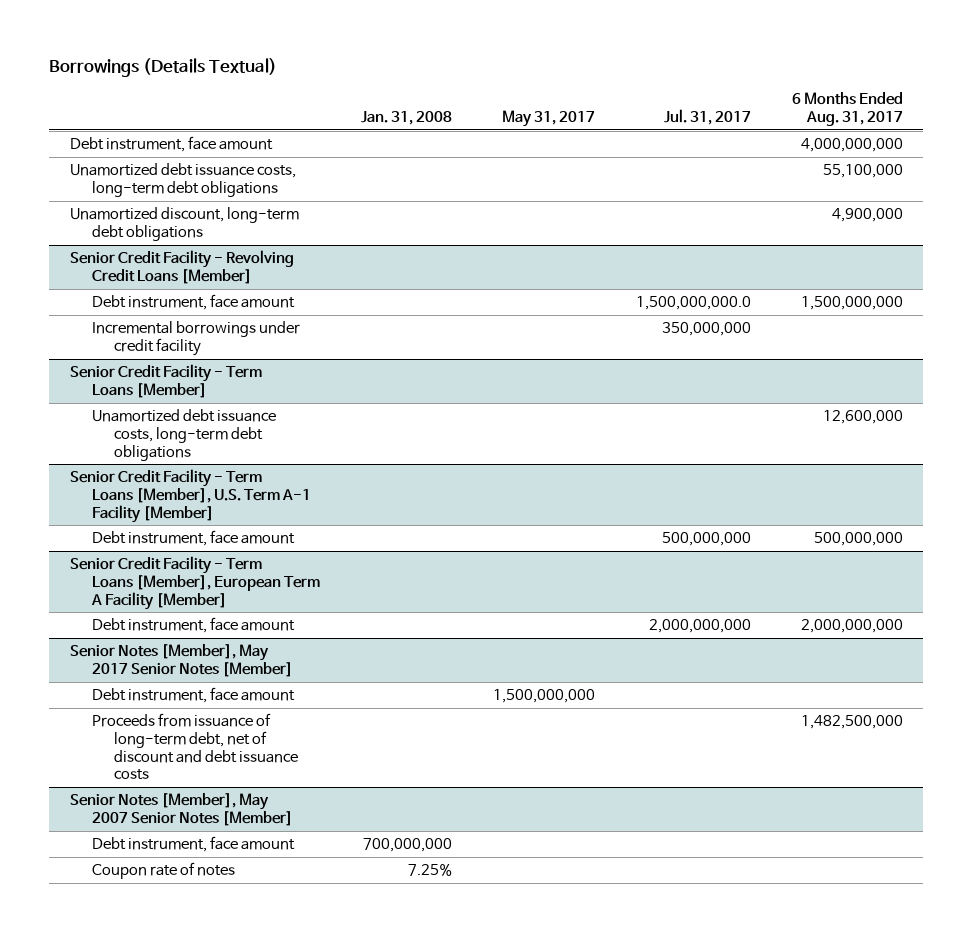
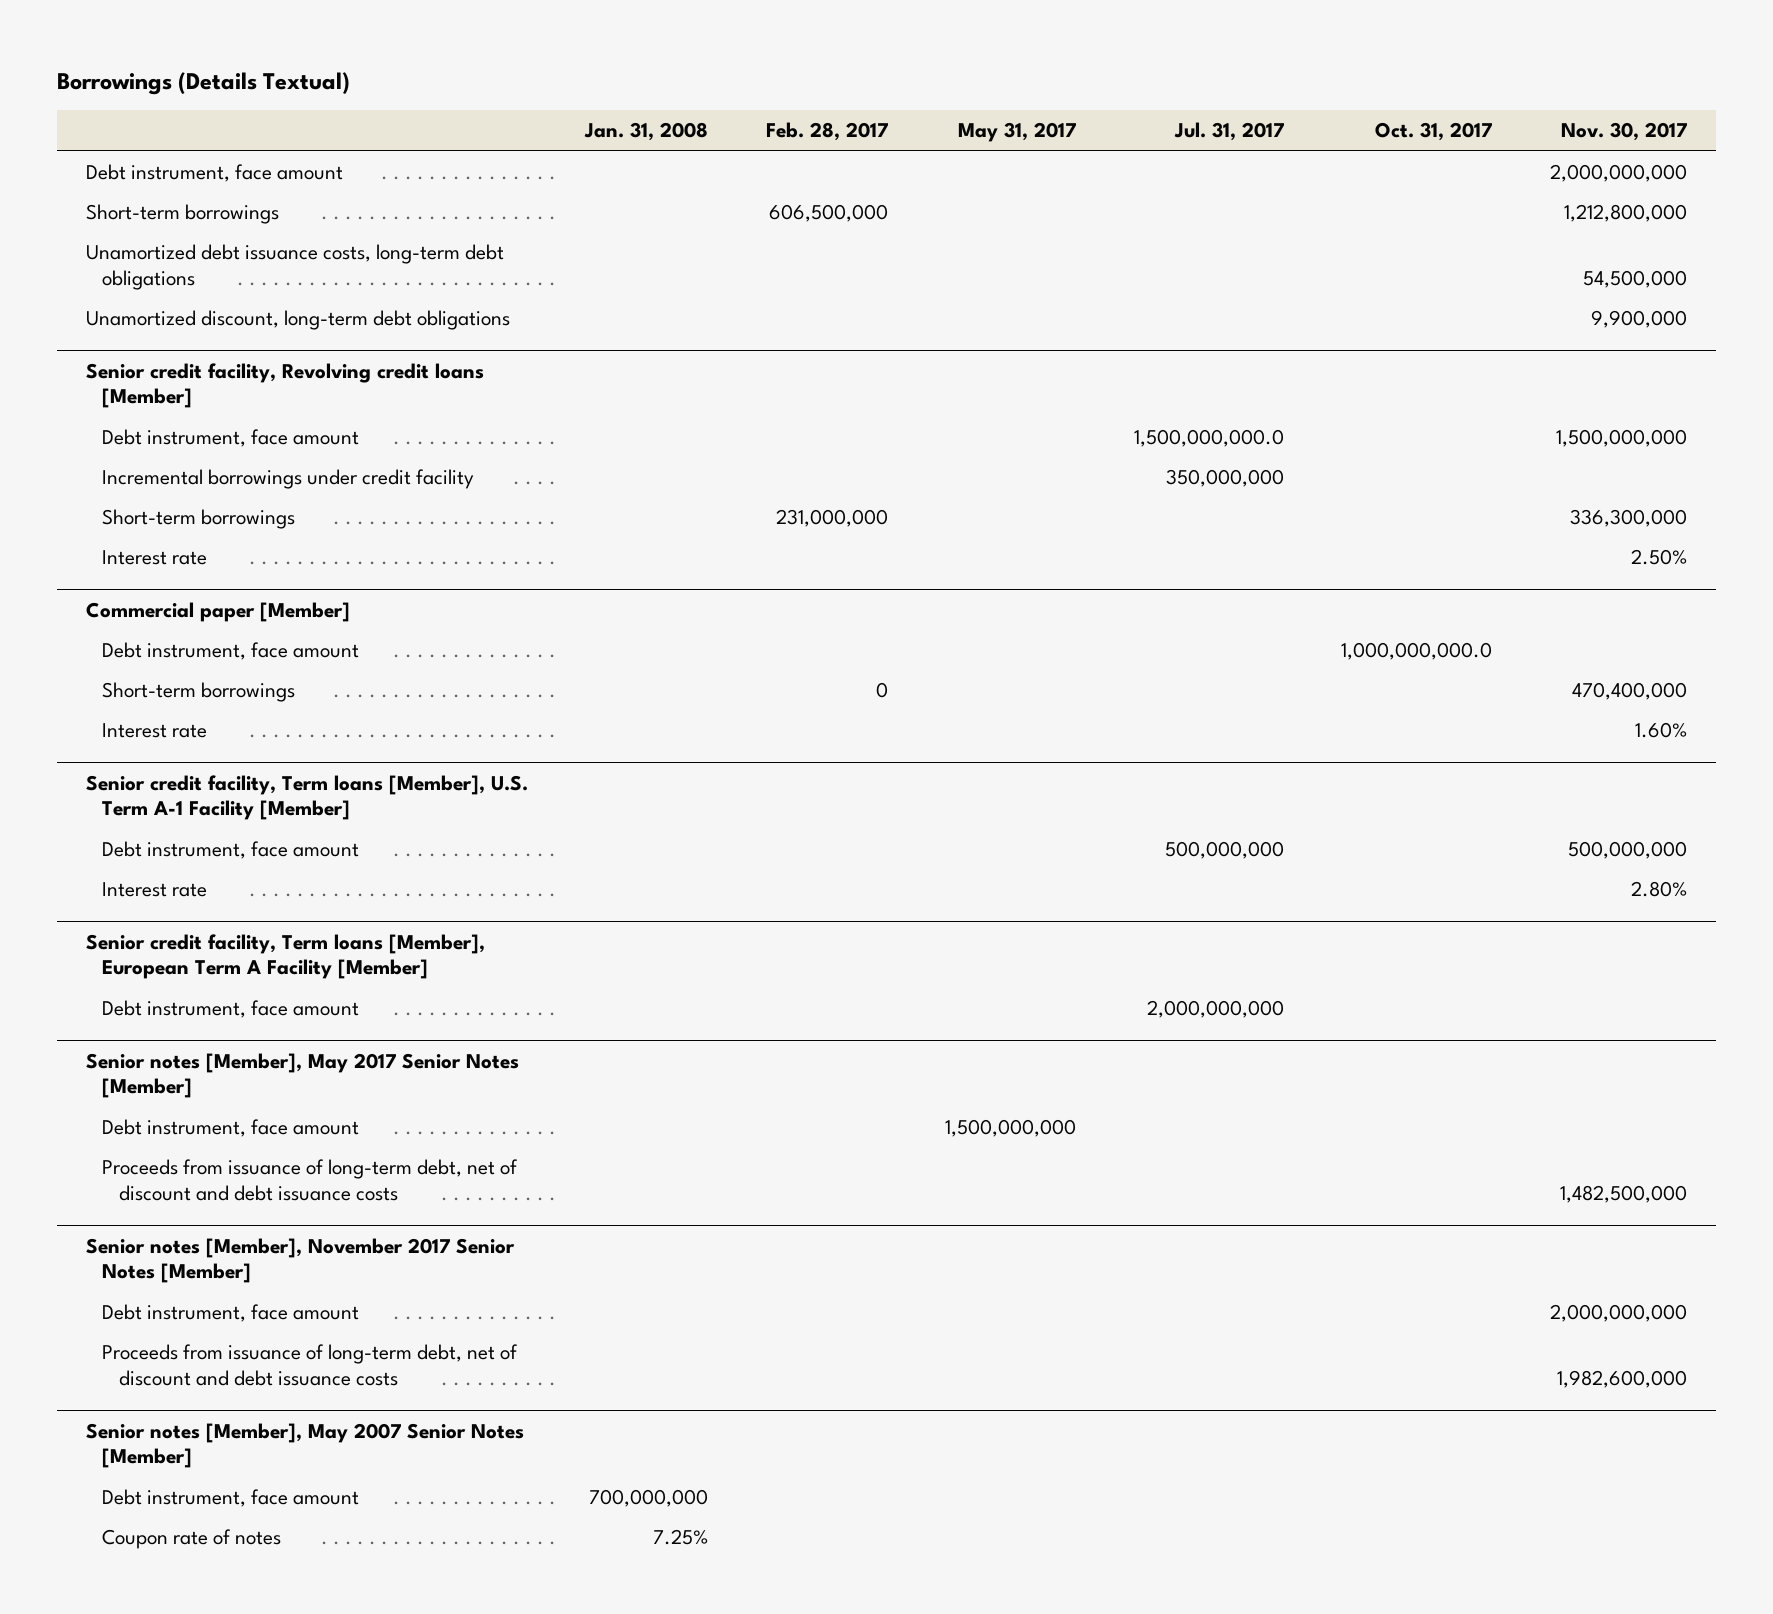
- | Jan. 31, 2008 | May 31, 2017 | Jul. 31, 2017 | 6 Months Ended Aug. 31, 2017
+ | Jan. 31, 2008 | Feb. 28, 2017 | May 31, 2017 | Jul. 31, 2017 | Oct. 31, 2017 | Nov. 30, 2017
+ Short-term borrowings | | 606,500,000 | | | | 1,212,800,000
- Senior Credit Facility - Revolving Credit Loans [Member]
+ Senior credit facility, Revolving credit loans [Member]
- Senior Credit Facility - Term Loans [Member]
- Unamortized debt issuance costs, long-term debt obligations | | | | 12,600,000
- Senior Credit Facility - Term Loans [Member], U.S. Term A-1 Facility [Member]
+ Short-term borrowings | | 231,000,000 | | | | 336,300,000
+ Interest rate | | | | | | 2.50%
+ Commercial paper [Member]
+ Debt instrument, face amount | | | | | 1,000,000,000.0 |
+ Short-term borrowings | | 0 | | | | 470,400,000
+ Interest rate | | | | | | 1.60%
+ Senior credit facility, Term loans [Member], U.S. Term A-1 Facility [Member]
- Senior Credit Facility - Term Loans [Member], European Term A Facility [Member]
+ Interest rate | | | | | | 2.80%
+ Senior credit facility, Term loans [Member], European Term A Facility [Member]
- Senior Notes [Member], May 2017 Senior Notes [Member]
+ Senior notes [Member], May 2017 Senior Notes [Member]
- Senior Notes [Member], May 2007 Senior Notes [Member]
+ Senior notes [Member], November 2017 Senior Notes [Member]
+ Debt instrument, face amount | | | | | | 2,000,000,000
+ Proceeds from issuance of long-term debt, net of discount and debt issuance costs | | | | | | 1,982,600,000
+ Senior notes [Member], May 2007 Senior Notes [Member]

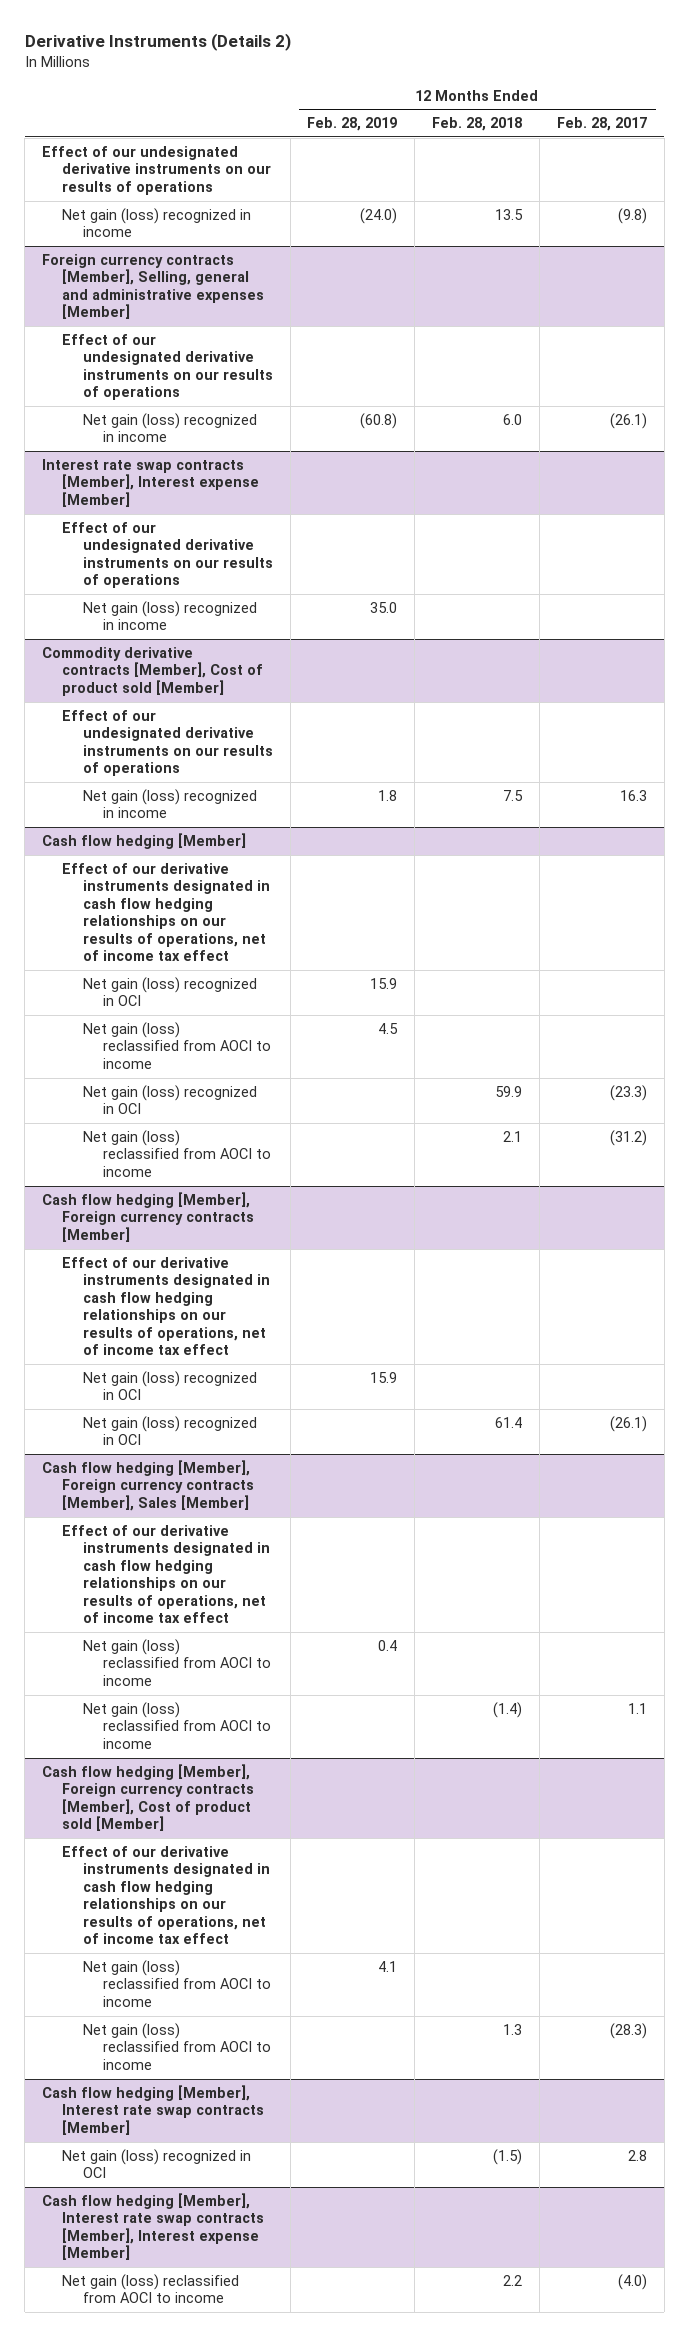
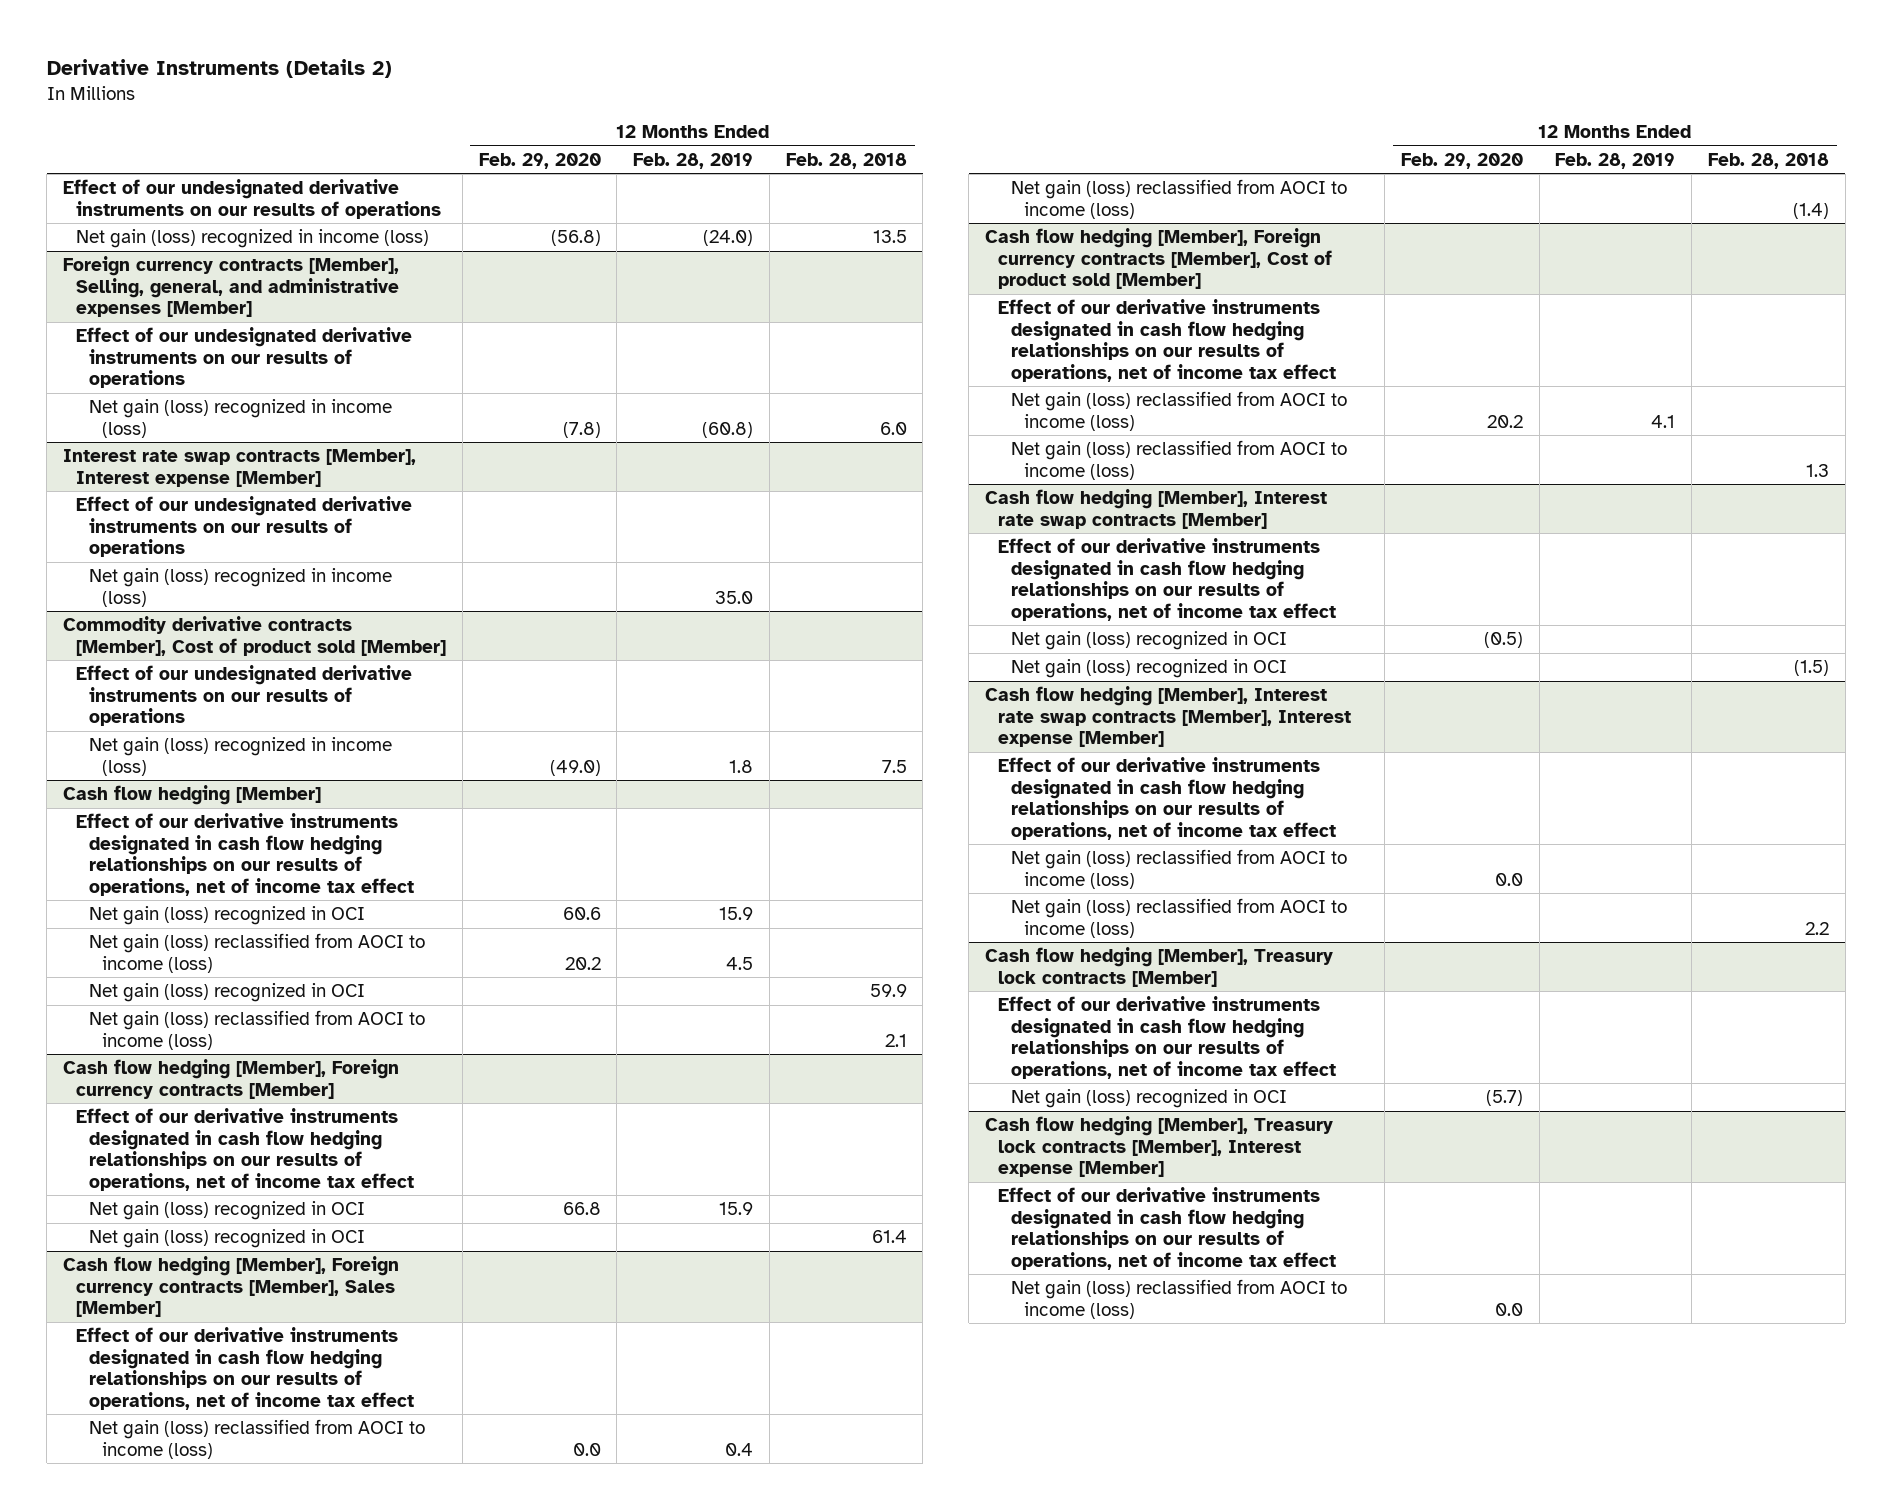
- | 12 Months Ended Feb. 28, 2019 | 12 Months Ended Feb. 28, 2018 | 12 Months Ended Feb. 28, 2017
+ | 12 Months Ended Feb. 29, 2020 | 12 Months Ended Feb. 28, 2019 | 12 Months Ended Feb. 28, 2018
- Net gain (loss) recognized in income | (24.0) | 13.5 | (9.8)
- Foreign currency contracts [Member], Selling, general and administrative expenses [Member]
+ Net gain (loss) recognized in income (loss) | (56.8) | (24.0) | 13.5
+ Foreign currency contracts [Member], Selling, general, and administrative expenses [Member]
- Net gain (loss) recognized in income | (60.8) | 6.0 | (26.1)
+ Net gain (loss) recognized in income (loss) | (7.8) | (60.8) | 6.0
@ Interest rate swap contracts [Member], Interest expense [Member]
- Net gain (loss) recognized in income | 35.0 | |
+ Net gain (loss) recognized in income (loss) | | 35.0 |
@ Commodity derivative contracts [Member], Cost of product sold [Member]
- Net gain (loss) recognized in income | 1.8 | 7.5 | 16.3
+ Net gain (loss) recognized in income (loss) | (49.0) | 1.8 | 7.5
@ Cash flow hedging [Member]
- Net gain (loss) reclassified from AOCI to income | 4.5 | |
+ Net gain (loss) reclassified from AOCI to income (loss) | 20.2 | 4.5 |
- Net gain (loss) reclassified from AOCI to income | | 2.1 | (31.2)
+ Net gain (loss) reclassified from AOCI to income (loss) | | | 2.1
@ Cash flow hedging [Member], Foreign currency contracts [Member], Sales [Member]
- Net gain (loss) reclassified from AOCI to income | 0.4 | |
- Net gain (loss) reclassified from AOCI to income | | (1.4) | 1.1
+ Net gain (loss) reclassified from AOCI to income (loss) | 0.0 | 0.4 |
+ Net gain (loss) reclassified from AOCI to income (loss) | | | (1.4)
@ Cash flow hedging [Member], Foreign currency contracts [Member], Cost of product sold [Member]
- Net gain (loss) reclassified from AOCI to income | 4.1 | |
- Net gain (loss) reclassified from AOCI to income | | 1.3 | (28.3)
+ Net gain (loss) reclassified from AOCI to income (loss) | 20.2 | 4.1 |
+ Net gain (loss) reclassified from AOCI to income (loss) | | | 1.3
@ Cash flow hedging [Member], Interest rate swap contracts [Member]
+ Effect of our derivative instruments designated in cash flow hedging relationships on our results of operations, net of income tax effect
+ Net gain (loss) recognized in OCI | (0.5) | |
@ Cash flow hedging [Member], Interest rate swap contracts [Member], Interest expense [Member]
- Net gain (loss) reclassified from AOCI to income | | 2.2 | (4.0)
+ Effect of our derivative instruments designated in cash flow hedging relationships on our results of operations, net of income tax effect
+ Net gain (loss) reclassified from AOCI to income (loss) | 0.0 | |
+ Net gain (loss) reclassified from AOCI to income (loss) | | | 2.2
+ Cash flow hedging [Member], Treasury lock contracts [Member]
+ Effect of our derivative instruments designated in cash flow hedging relationships on our results of operations, net of income tax effect
+ Net gain (loss) recognized in OCI | (5.7) | |
+ Cash flow hedging [Member], Treasury lock contracts [Member], Interest expense [Member]
+ Effect of our derivative instruments designated in cash flow hedging relationships on our results of operations, net of income tax effect
+ Net gain (loss) reclassified from AOCI to income (loss) | 0.0 | |

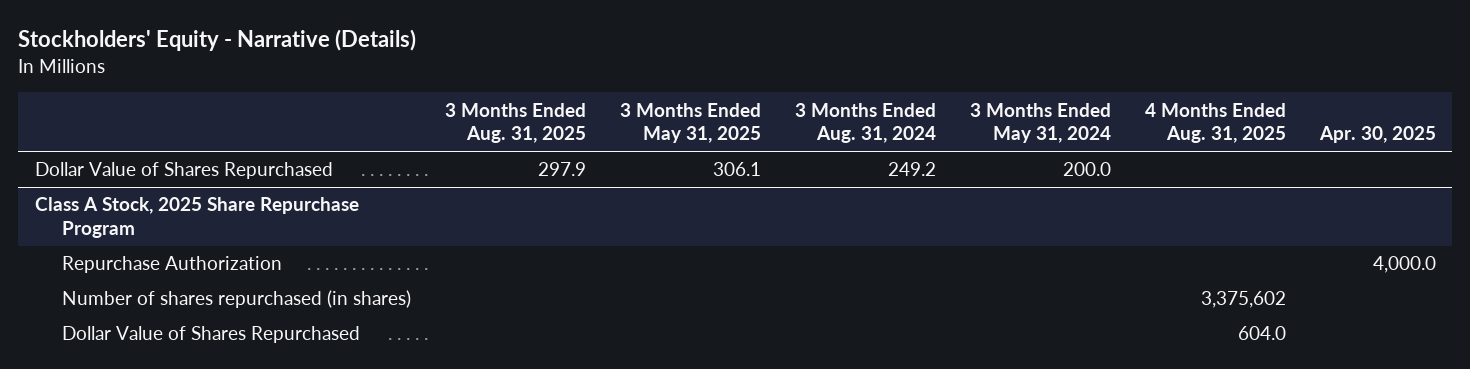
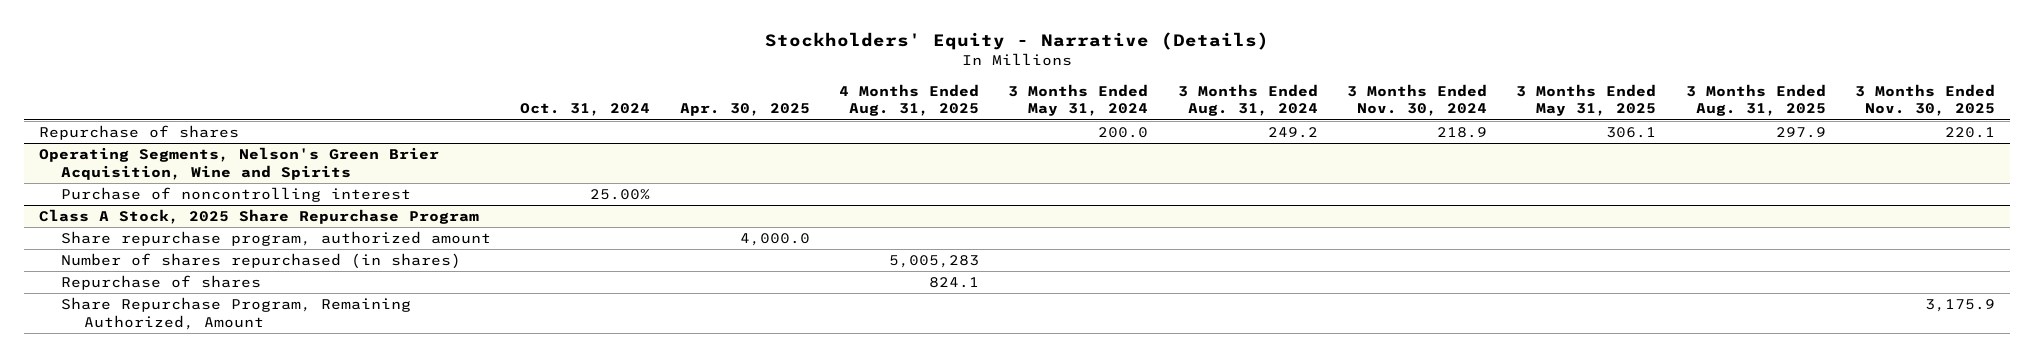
- | 3 Months Ended Aug. 31, 2025 | 3 Months Ended May 31, 2025 | 3 Months Ended Aug. 31, 2024 | 3 Months Ended May 31, 2024 | 4 Months Ended Aug. 31, 2025 | Apr. 30, 2025
+ | Oct. 31, 2024 | Apr. 30, 2025 | 4 Months Ended Aug. 31, 2025 | 3 Months Ended May 31, 2024 | 3 Months Ended Aug. 31, 2024 | 3 Months Ended Nov. 30, 2024 | 3 Months Ended May 31, 2025 | 3 Months Ended Aug. 31, 2025 | 3 Months Ended Nov. 30, 2025
- Dollar Value of Shares Repurchased | 297.9 | 306.1 | 249.2 | 200.0 | |
+ Repurchase of shares | | | | 200.0 | 249.2 | 218.9 | 306.1 | 297.9 | 220.1
+ Operating Segments, Nelson's Green Brier Acquisition, Wine and Spirits
+ Purchase of noncontrolling interest | 25.00% | | | | | | | |
@ Class A Stock, 2025 Share Repurchase Program
- Repurchase Authorization | | | | | | 4,000.0
- Number of shares repurchased (in shares) | | | | | 3,375,602 |
- Dollar Value of Shares Repurchased | | | | | 604.0 |
+ Share repurchase program, authorized amount | | 4,000.0 | | | | | | |
+ Number of shares repurchased (in shares) | | | 5,005,283 | | | | | |
+ Repurchase of shares | | | 824.1 | | | | | |
+ Share Repurchase Program, Remaining Authorized, Amount | | | | | | | | | 3,175.9

